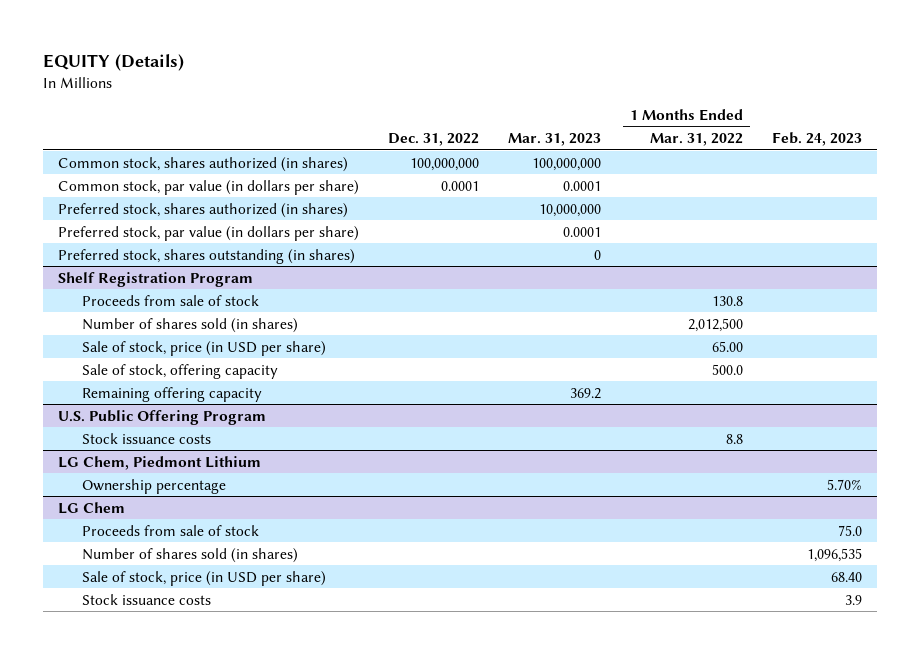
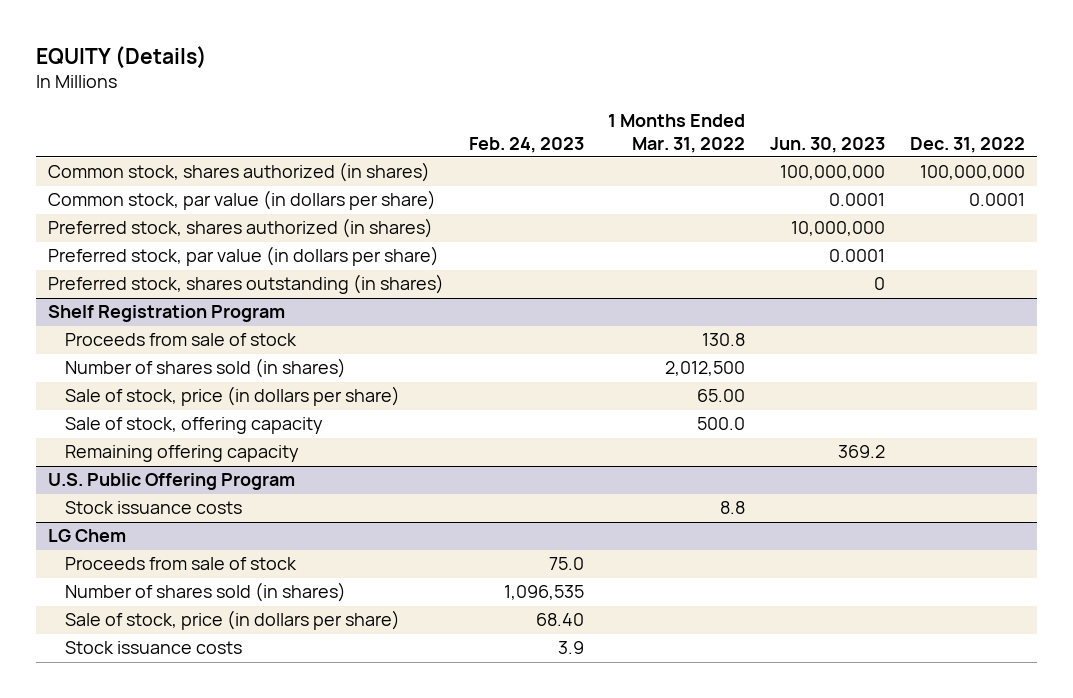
- | Dec. 31, 2022 | Mar. 31, 2023 | 1 Months Ended Mar. 31, 2022 | Feb. 24, 2023
+ | Feb. 24, 2023 | 1 Months Ended Mar. 31, 2022 | Jun. 30, 2023 | Dec. 31, 2022
@ Shelf Registration Program
- Sale of stock, price (in USD per share) | | | 65.00 |
+ Sale of stock, price (in dollars per share) | | 65.00 | |
- LG Chem, Piedmont Lithium
- Ownership percentage | | | | 5.70%
@ LG Chem
- Sale of stock, price (in USD per share) | | | | 68.40
+ Sale of stock, price (in dollars per share) | 68.40 | | |

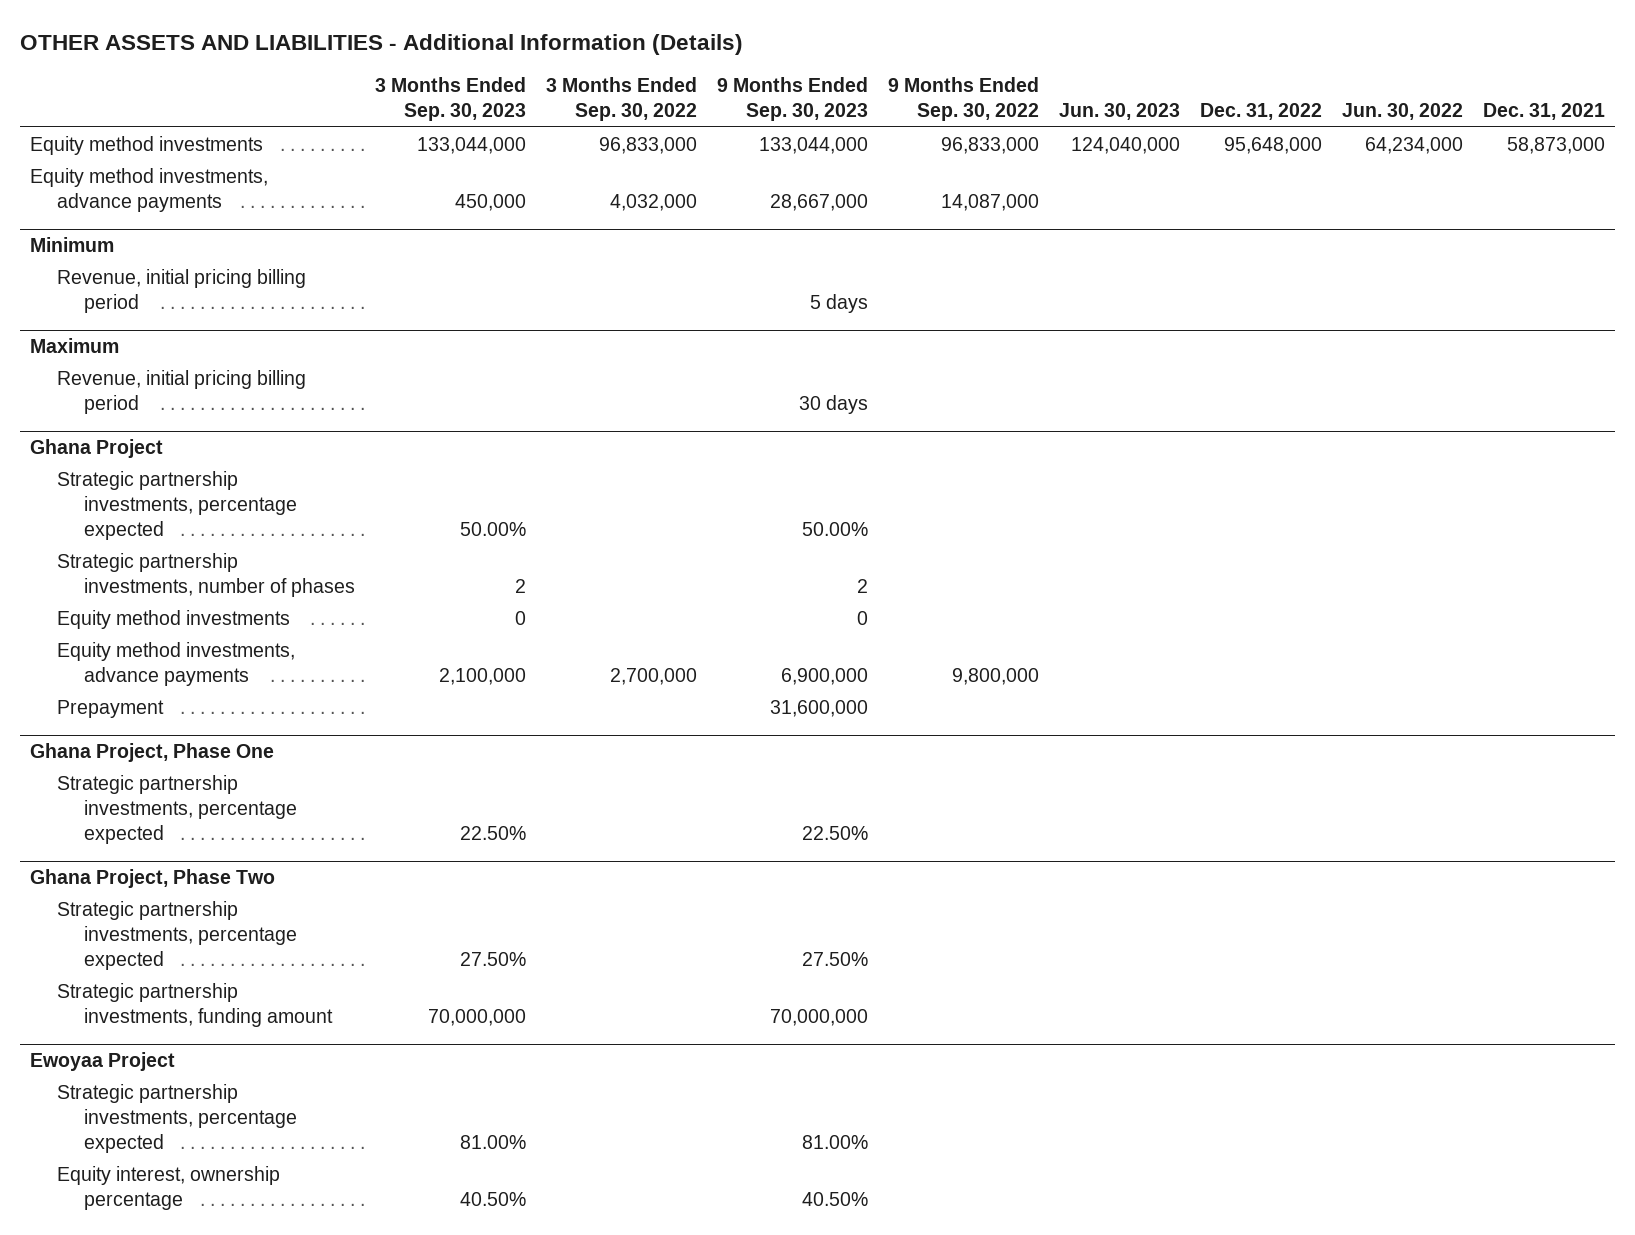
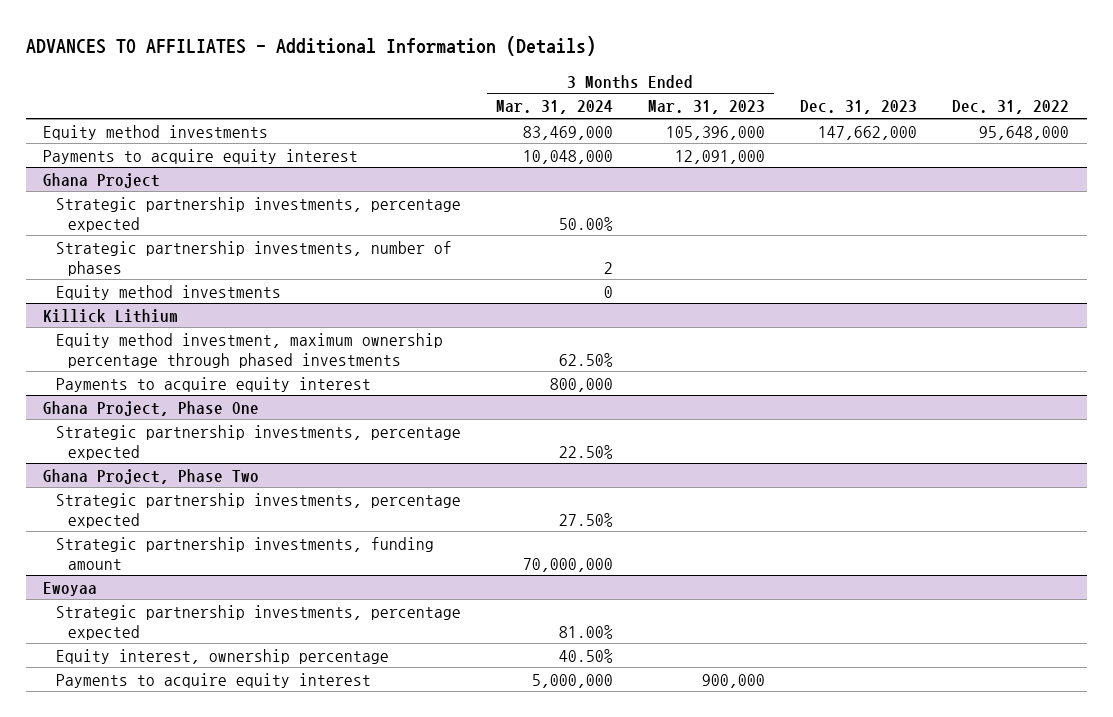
- OTHER ASSETS AND LIABILITIES - Additional Information (Details)
+ ADVANCES TO AFFILIATES - Additional Information (Details)
- | 3 Months Ended Sep. 30, 2023 | 3 Months Ended Sep. 30, 2022 | 9 Months Ended Sep. 30, 2023 | 9 Months Ended Sep. 30, 2022 | Jun. 30, 2023 | Dec. 31, 2022 | Jun. 30, 2022 | Dec. 31, 2021
+ | 3 Months Ended Mar. 31, 2024 | 3 Months Ended Mar. 31, 2023 | Dec. 31, 2023 | Dec. 31, 2022
- Equity method investments, advance payments | 450,000 | 4,032,000 | 28,667,000 | 14,087,000 | | | |
- Minimum
- Revenue, initial pricing billing period | | | 5 days | | | | |
- Maximum
- Revenue, initial pricing billing period | | | 30 days | | | | |
+ Payments to acquire equity interest | 10,048,000 | 12,091,000 | |
@ Ghana Project
- Equity method investments, advance payments | 2,100,000 | 2,700,000 | 6,900,000 | 9,800,000 | | | |
- Prepayment | | | 31,600,000 | | | | |
+ Killick Lithium
+ Equity method investment, maximum ownership percentage through phased investments | 62.50% | | |
+ Payments to acquire equity interest | 800,000 | | |
- Ewoyaa Project
+ Ewoyaa
+ Payments to acquire equity interest | 5,000,000 | 900,000 | |

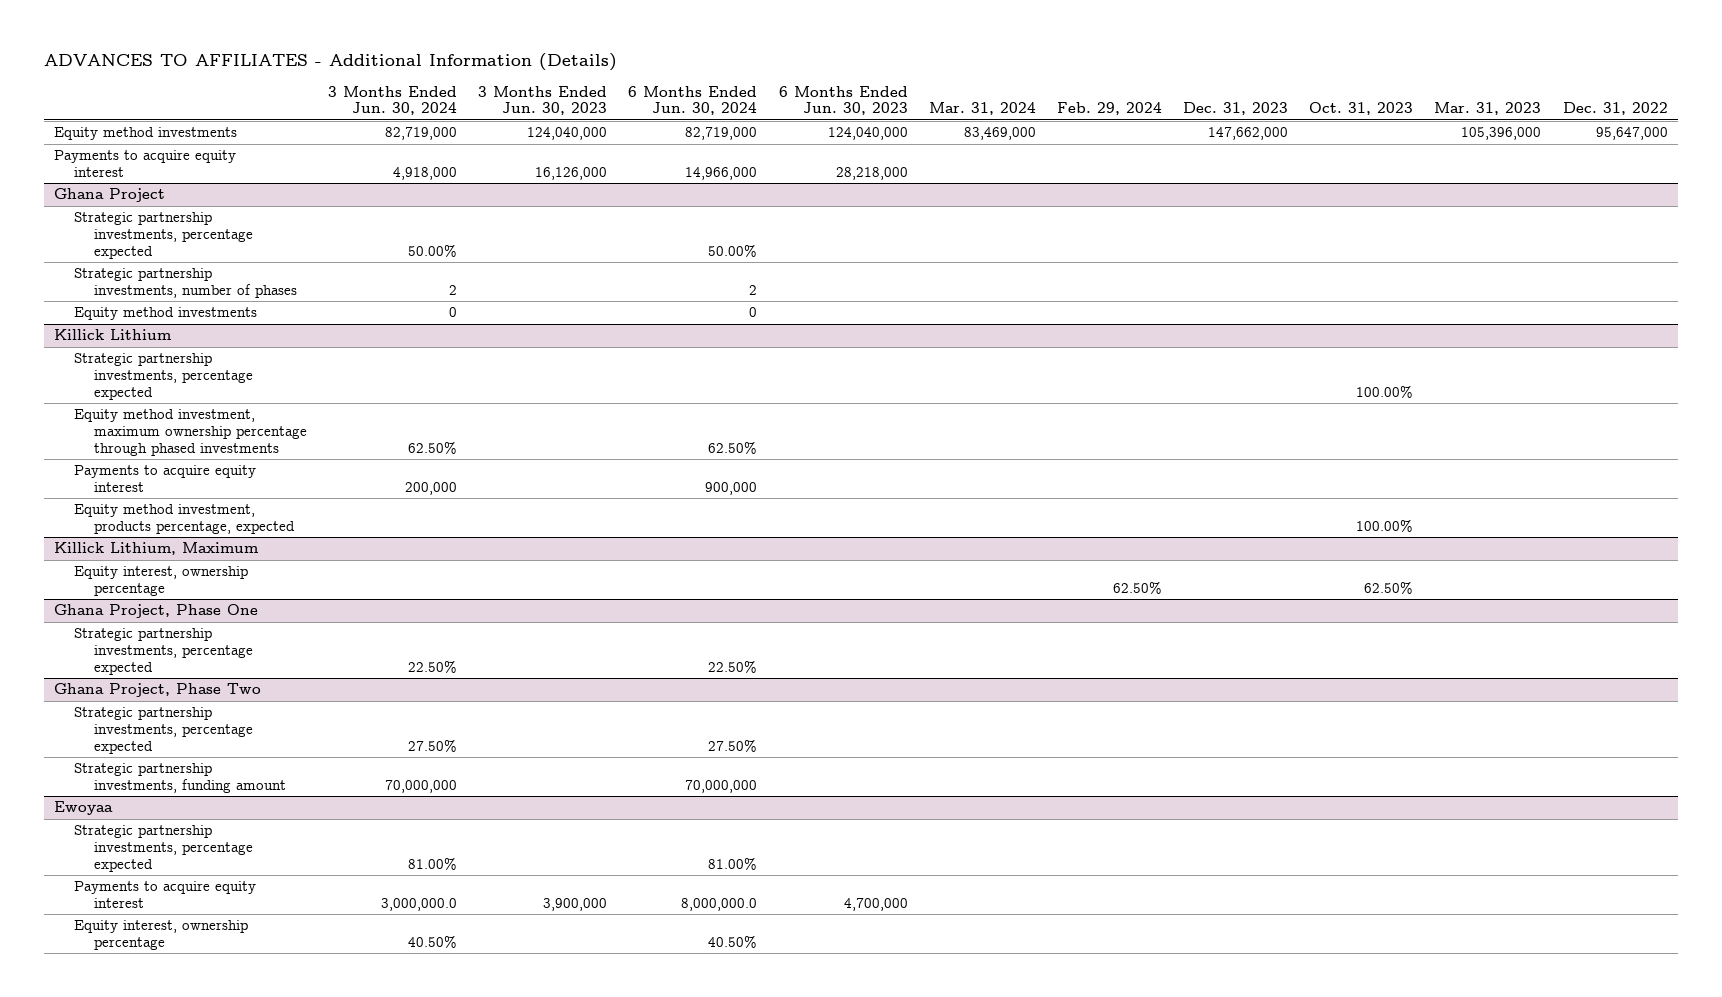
- | 3 Months Ended Mar. 31, 2024 | 3 Months Ended Mar. 31, 2023 | Dec. 31, 2023 | Dec. 31, 2022
+ | 3 Months Ended Jun. 30, 2024 | 3 Months Ended Jun. 30, 2023 | 6 Months Ended Jun. 30, 2024 | 6 Months Ended Jun. 30, 2023 | Mar. 31, 2024 | Feb. 29, 2024 | Dec. 31, 2023 | Oct. 31, 2023 | Mar. 31, 2023 | Dec. 31, 2022
- Equity method investments | 83,469,000 | 105,396,000 | 147,662,000 | 95,648,000
+ Equity method investments | 82,719,000 | 124,040,000 | 82,719,000 | 124,040,000 | 83,469,000 | | 147,662,000 | | 105,396,000 | 95,647,000
@ Killick Lithium
+ Strategic partnership investments, percentage expected | | | | | | | | 100.00% | |
+ Equity method investment, products percentage, expected | | | | | | | | 100.00% | |
+ Killick Lithium, Maximum
+ Equity interest, ownership percentage | | | | | | 62.50% | | 62.50% | |
@ Ewoyaa
moved down: Equity interest, ownership percentage | 40.50% | | 40.50% | | | | | | |

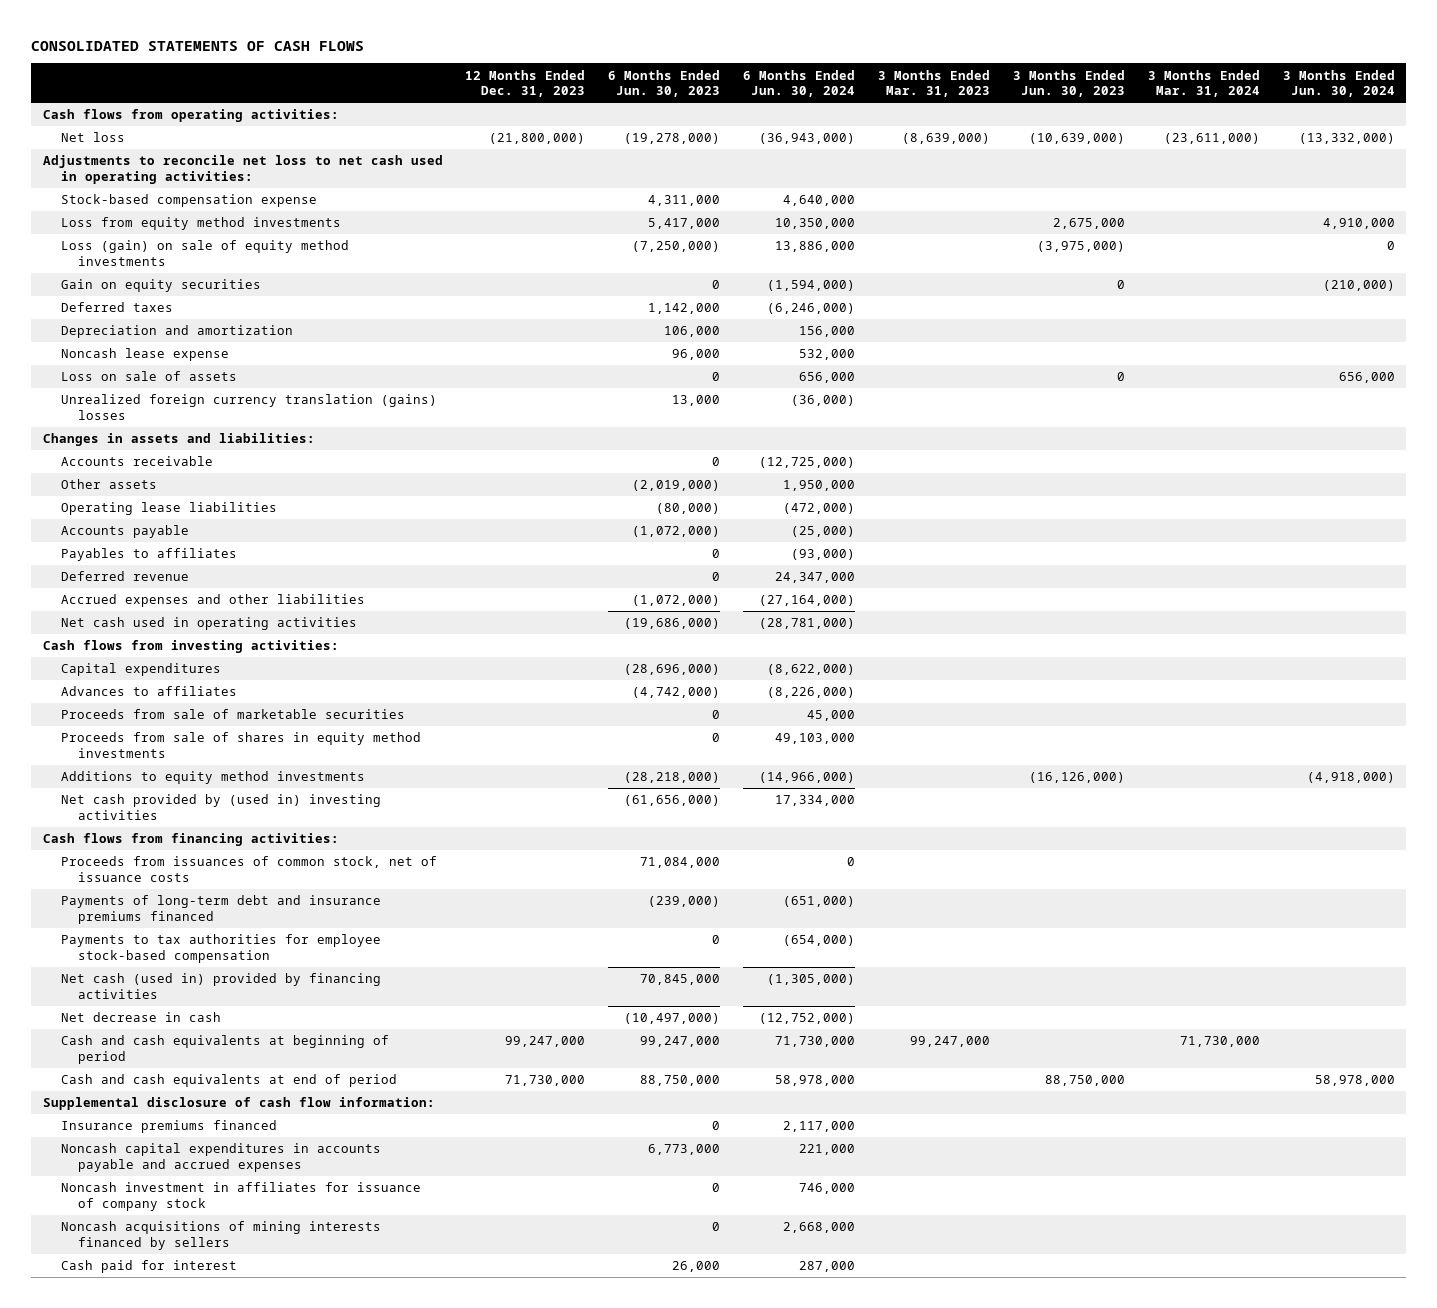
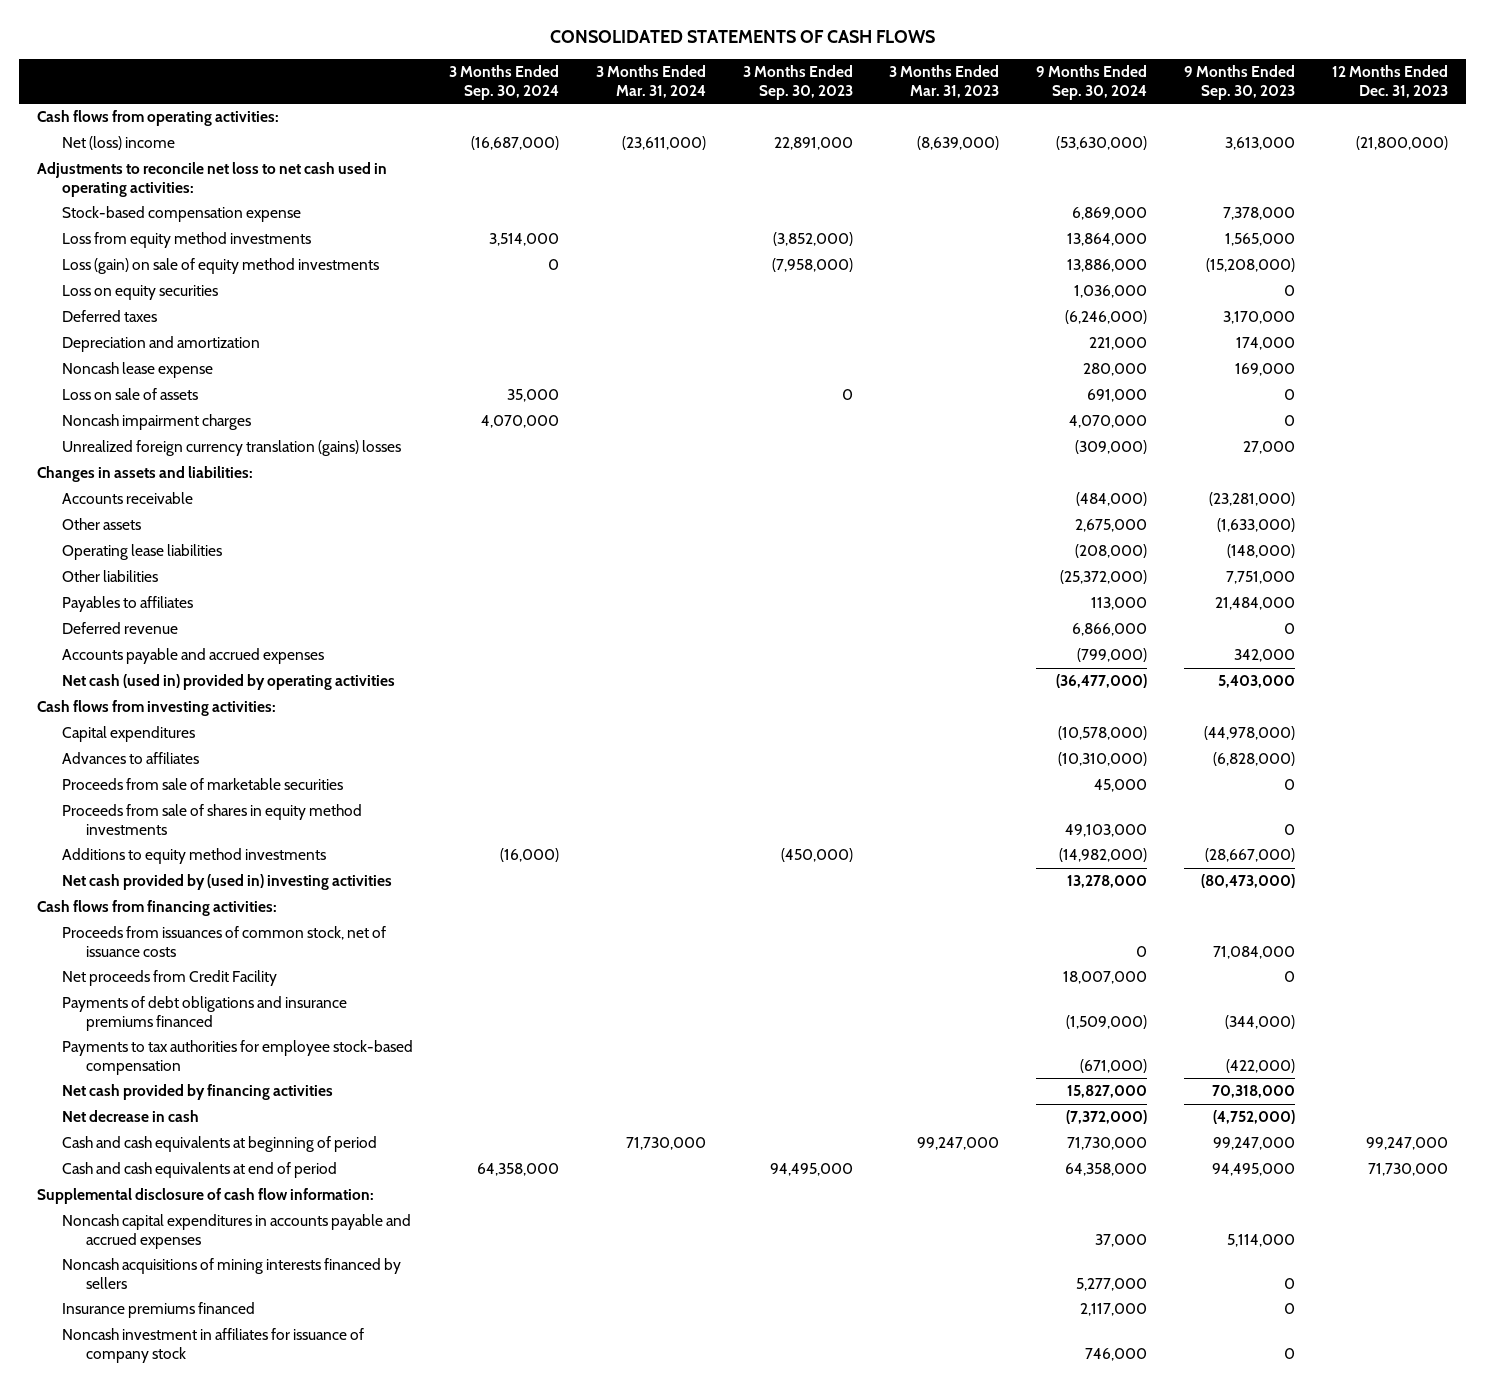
- | 12 Months Ended Dec. 31, 2023 | 6 Months Ended Jun. 30, 2023 | 6 Months Ended Jun. 30, 2024 | 3 Months Ended Mar. 31, 2023 | 3 Months Ended Jun. 30, 2023 | 3 Months Ended Mar. 31, 2024 | 3 Months Ended Jun. 30, 2024
+ | 3 Months Ended Sep. 30, 2024 | 3 Months Ended Mar. 31, 2024 | 3 Months Ended Sep. 30, 2023 | 3 Months Ended Mar. 31, 2023 | 9 Months Ended Sep. 30, 2024 | 9 Months Ended Sep. 30, 2023 | 12 Months Ended Dec. 31, 2023
- Net loss | (21,800,000) | (19,278,000) | (36,943,000) | (8,639,000) | (10,639,000) | (23,611,000) | (13,332,000)
+ Net (loss) income | (16,687,000) | (23,611,000) | 22,891,000 | (8,639,000) | (53,630,000) | 3,613,000 | (21,800,000)
- Gain on equity securities | | 0 | (1,594,000) | | 0 | | (210,000)
+ Loss on equity securities | | | | | 1,036,000 | 0 |
+ Noncash impairment charges | 4,070,000 | | | | 4,070,000 | 0 |
- Accounts payable | | (1,072,000) | (25,000) | | | |
+ Other liabilities | | | | | (25,372,000) | 7,751,000 |
- Accrued expenses and other liabilities | | (1,072,000) | (27,164,000) | | | |
- Net cash used in operating activities | | (19,686,000) | (28,781,000) | | | |
+ Accounts payable and accrued expenses | | | | | (799,000) | 342,000 |
+ Net cash (used in) provided by operating activities | | | | | (36,477,000) | 5,403,000 |
- Payments of long-term debt and insurance premiums financed | | (239,000) | (651,000) | | | |
+ Net proceeds from Credit Facility | | | | | 18,007,000 | 0 |
+ Payments of debt obligations and insurance premiums financed | | | | | (1,509,000) | (344,000) |
- Net cash (used in) provided by financing activities | | 70,845,000 | (1,305,000) | | | |
+ Net cash provided by financing activities | | | | | 15,827,000 | 70,318,000 |
- Cash paid for interest | | 26,000 | 287,000 | | | |
moved down: Insurance premiums financed | | | | | 2,117,000 | 0 |
moved down: Noncash investment in affiliates for issuance of company stock | | | | | 746,000 | 0 |

